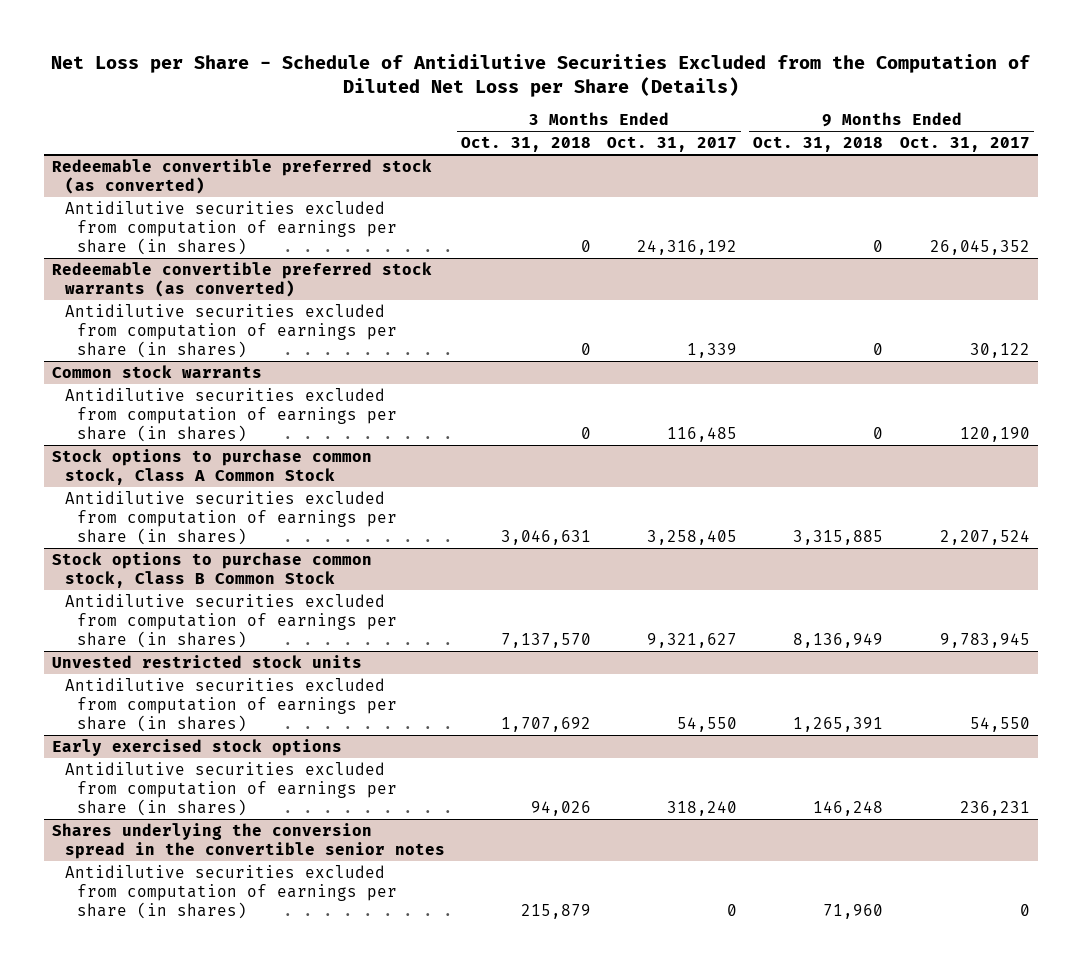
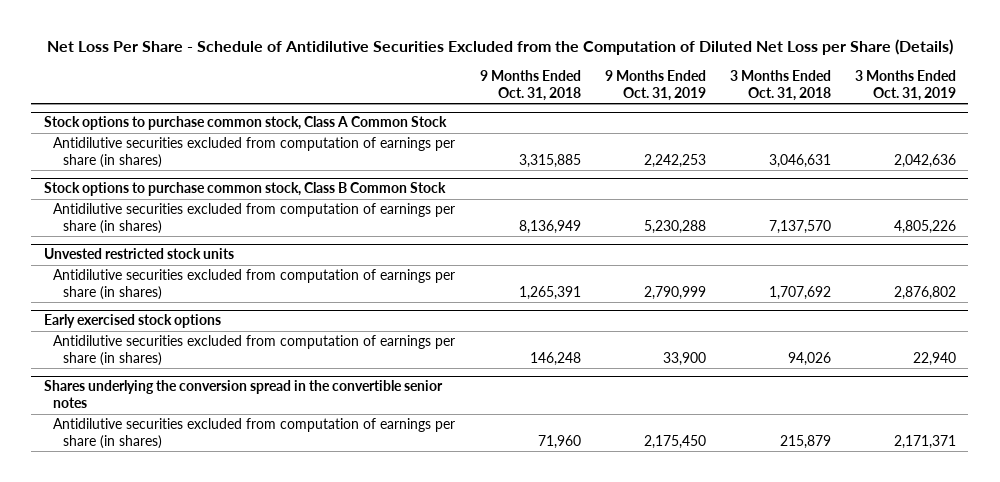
- Net Loss per Share - Schedule of Antidilutive Securities Excluded from the Computation of Diluted Net Loss per Share (Details)
+ Net Loss Per Share - Schedule of Antidilutive Securities Excluded from the Computation of Diluted Net Loss per Share (Details)
- | 3 Months Ended Oct. 31, 2018 | 3 Months Ended Oct. 31, 2017 | 9 Months Ended Oct. 31, 2018 | 9 Months Ended Oct. 31, 2017
+ | 9 Months Ended Oct. 31, 2018 | 9 Months Ended Oct. 31, 2019 | 3 Months Ended Oct. 31, 2018 | 3 Months Ended Oct. 31, 2019
- Redeemable convertible preferred stock (as converted)
- Antidilutive securities excluded from computation of earnings per share (in shares) | 0 | 24,316,192 | 0 | 26,045,352
- Redeemable convertible preferred stock warrants (as converted)
- Antidilutive securities excluded from computation of earnings per share (in shares) | 0 | 1,339 | 0 | 30,122
- Common stock warrants
- Antidilutive securities excluded from computation of earnings per share (in shares) | 0 | 116,485 | 0 | 120,190

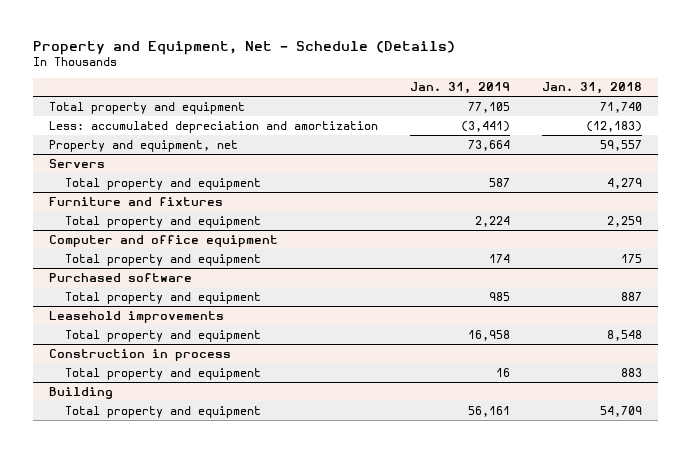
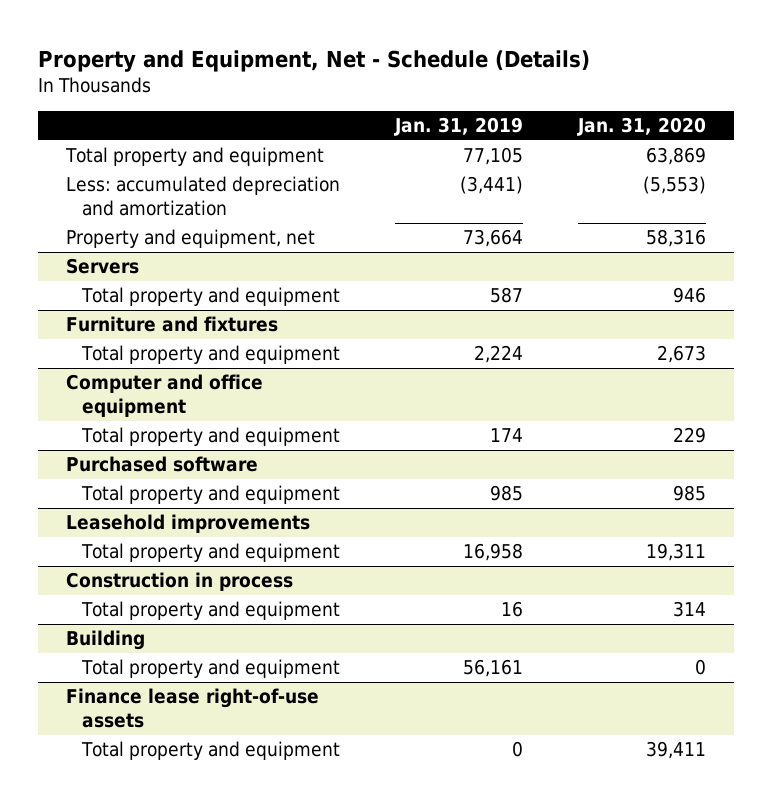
- | Jan. 31, 2019 | Jan. 31, 2018
+ | Jan. 31, 2019 | Jan. 31, 2020
+ Finance lease right-of-use assets
+ Total property and equipment | 0 | 39,411

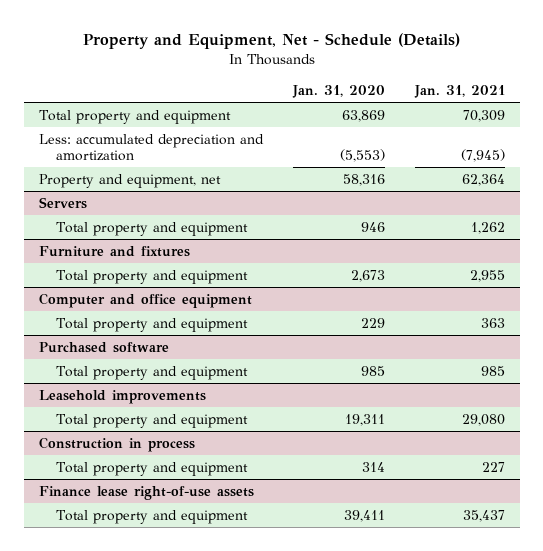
- | Jan. 31, 2019 | Jan. 31, 2020
+ | Jan. 31, 2020 | Jan. 31, 2021
- Building
- Total property and equipment | 56,161 | 0

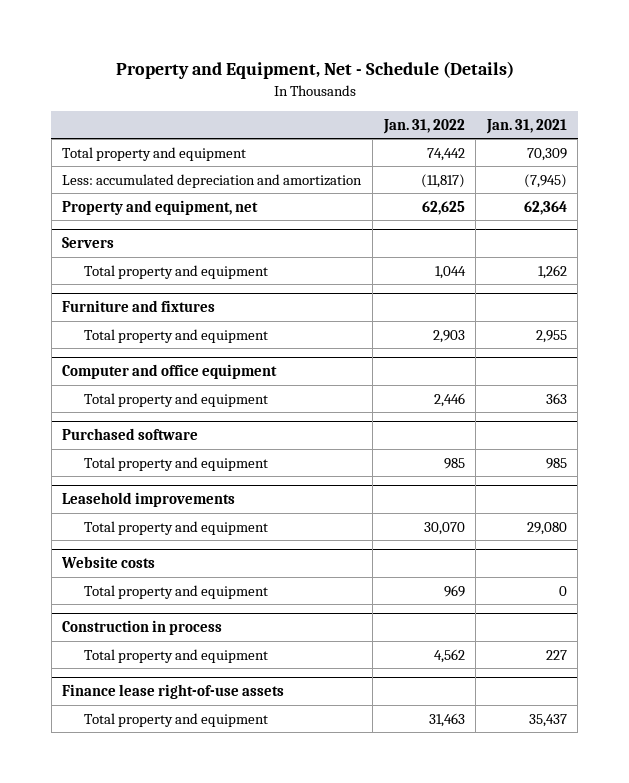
- | Jan. 31, 2020 | Jan. 31, 2021
+ | Jan. 31, 2022 | Jan. 31, 2021
+ Website costs
+ Total property and equipment | 969 | 0

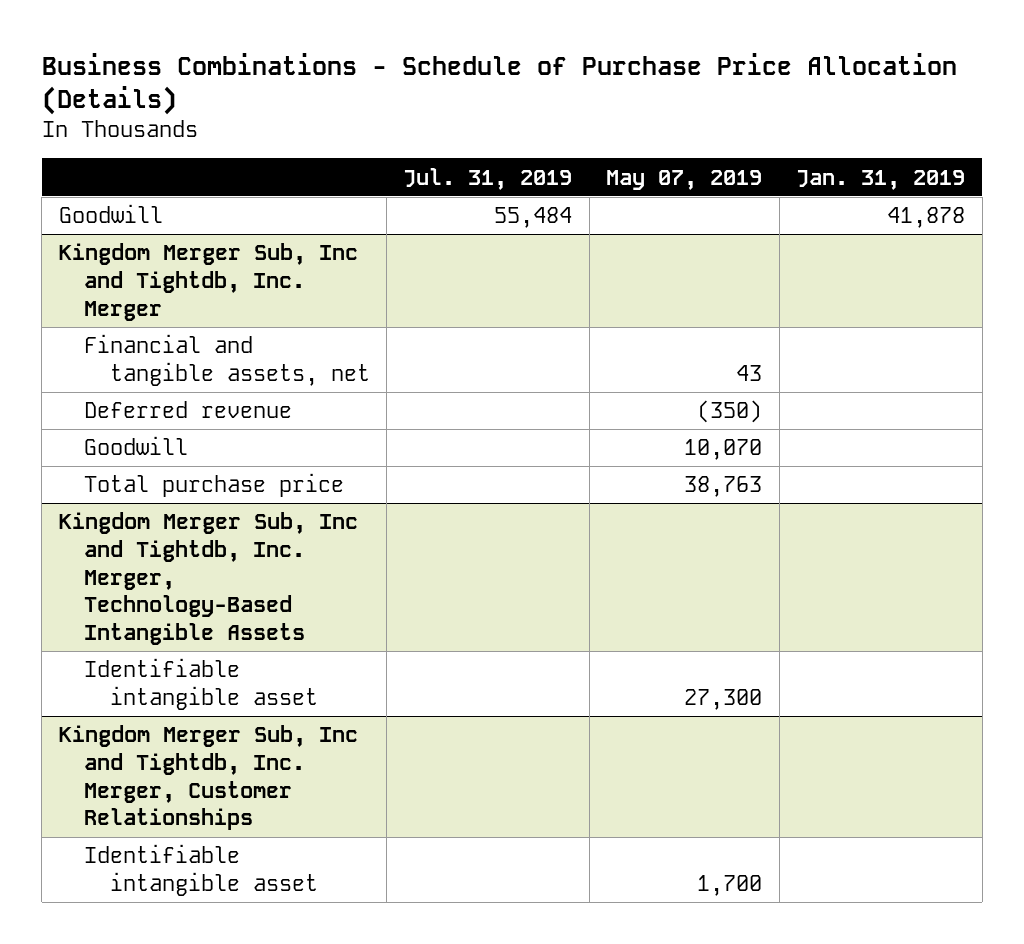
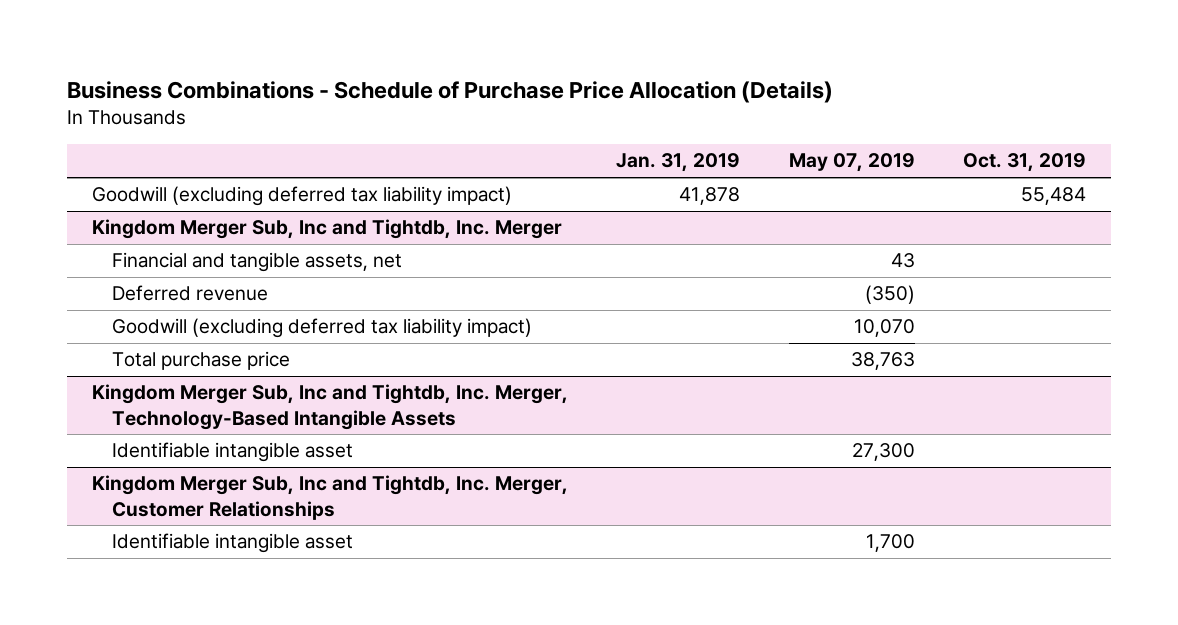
- | Jul. 31, 2019 | May 07, 2019 | Jan. 31, 2019
+ | Jan. 31, 2019 | May 07, 2019 | Oct. 31, 2019
- Goodwill | 55,484 | | 41,878
+ Goodwill (excluding deferred tax liability impact) | 41,878 | | 55,484
@ Kingdom Merger Sub, Inc and Tightdb, Inc. Merger
- Goodwill | | 10,070 |
+ Goodwill (excluding deferred tax liability impact) | | 10,070 |

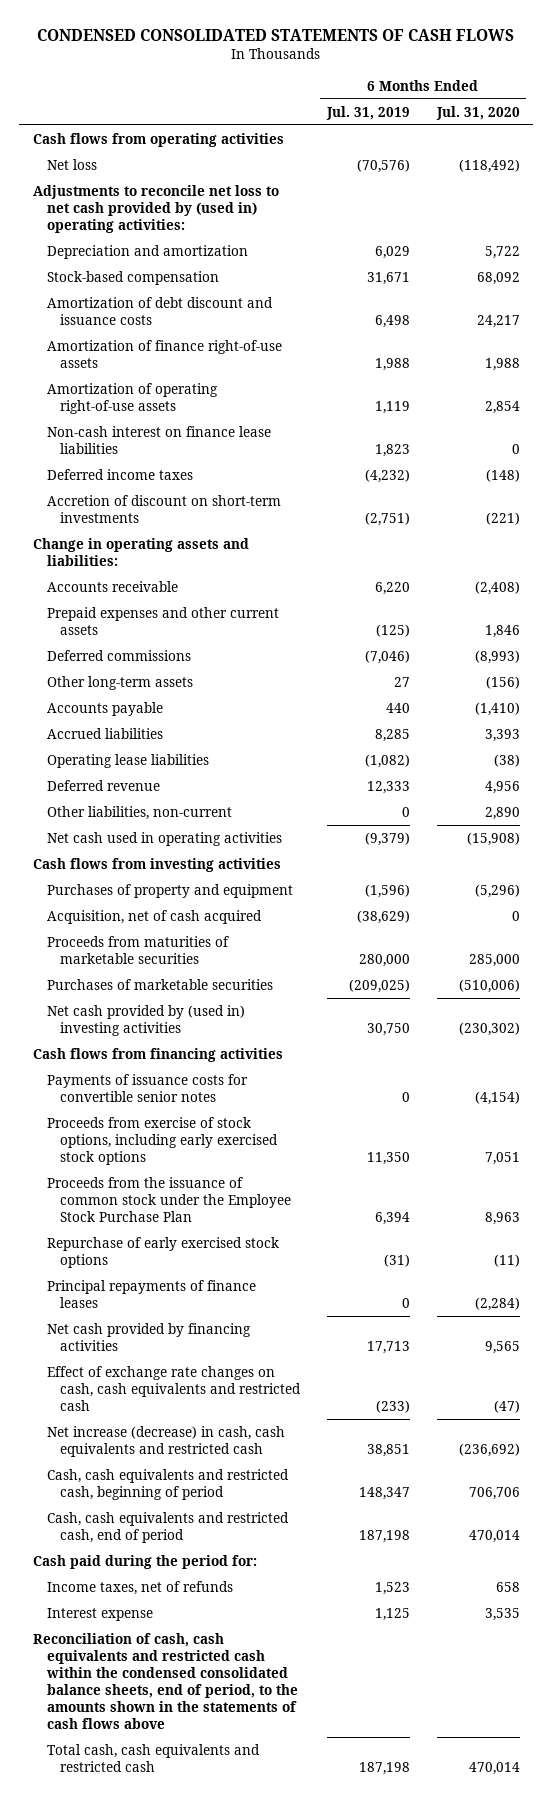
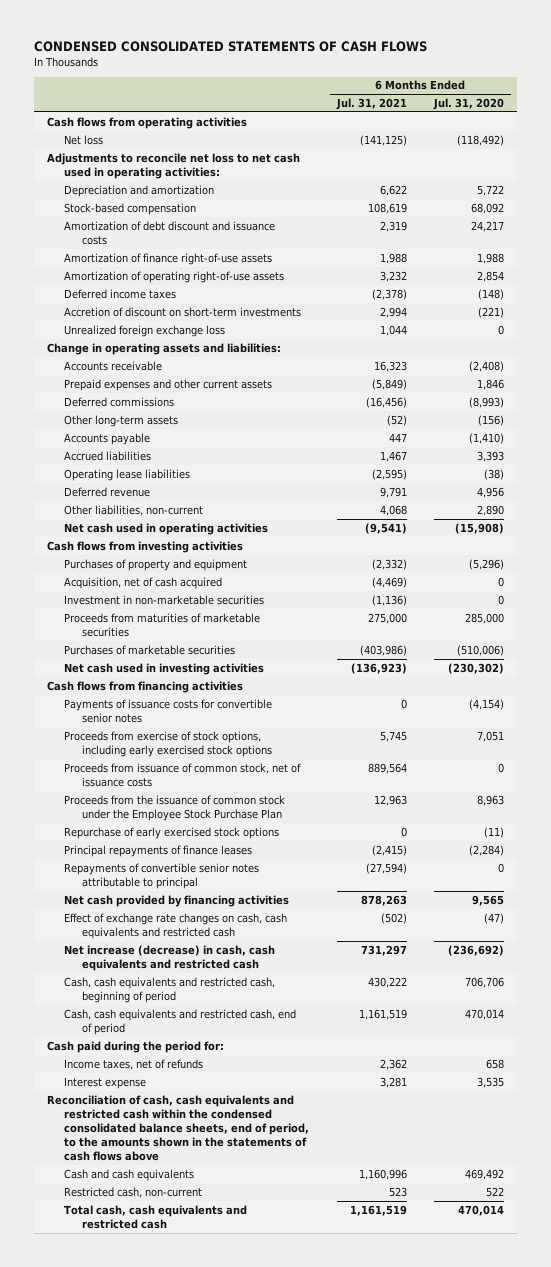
- | 6 Months Ended Jul. 31, 2019 | 6 Months Ended Jul. 31, 2020
+ | 6 Months Ended Jul. 31, 2021 | 6 Months Ended Jul. 31, 2020
- Adjustments to reconcile net loss to net cash provided by (used in) operating activities:
+ Adjustments to reconcile net loss to net cash used in operating activities:
- Non-cash interest on finance lease liabilities | 1,823 | 0
+ Unrealized foreign exchange loss | 1,044 | 0
+ Investment in non-marketable securities | (1,136) | 0
- Net cash provided by (used in) investing activities | 30,750 | (230,302)
+ Net cash used in investing activities | (136,923) | (230,302)
+ Proceeds from issuance of common stock, net of issuance costs | 889,564 | 0
+ Repayments of convertible senior notes attributable to principal | (27,594) | 0
+ Cash and cash equivalents | 1,160,996 | 469,492
+ Restricted cash, non-current | 523 | 522

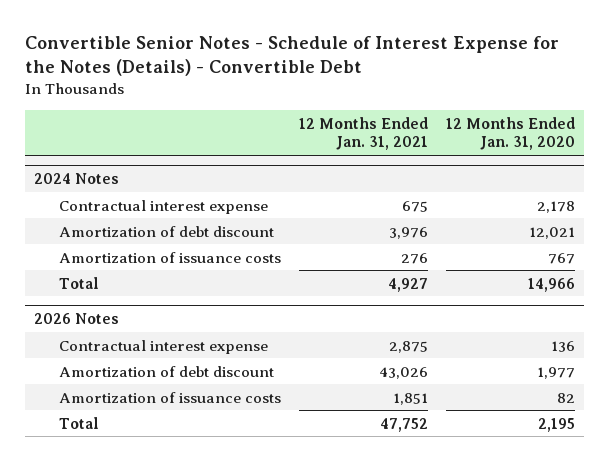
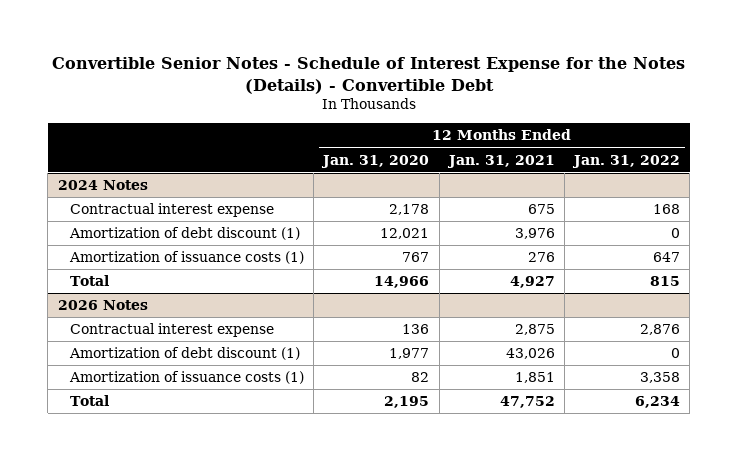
- | 12 Months Ended Jan. 31, 2021 | 12 Months Ended Jan. 31, 2020
+ | 12 Months Ended Jan. 31, 2020 | 12 Months Ended Jan. 31, 2021 | 12 Months Ended Jan. 31, 2022
@ 2024 Notes
- Amortization of debt discount | 3,976 | 12,021
- Amortization of issuance costs | 276 | 767
+ Amortization of debt discount (1) | 12,021 | 3,976 | 0
+ Amortization of issuance costs (1) | 767 | 276 | 647
@ 2026 Notes
- Amortization of debt discount | 43,026 | 1,977
- Amortization of issuance costs | 1,851 | 82
+ Amortization of debt discount (1) | 1,977 | 43,026 | 0
+ Amortization of issuance costs (1) | 82 | 1,851 | 3,358

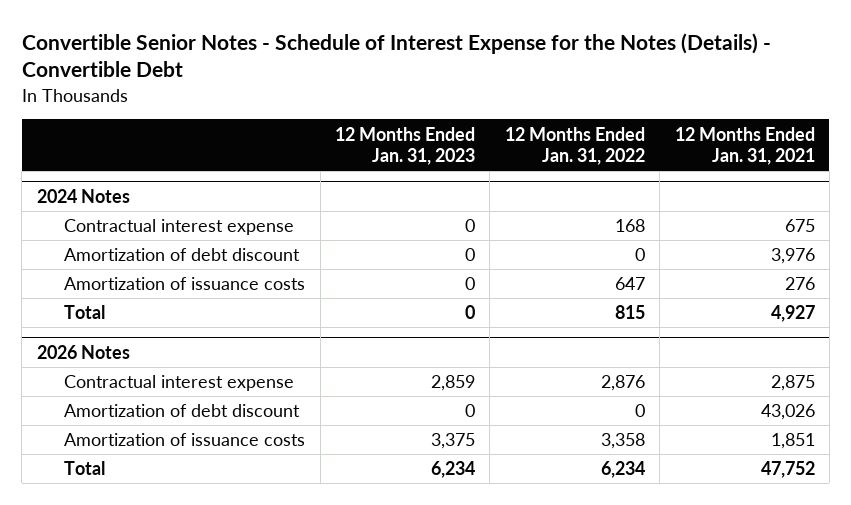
- | 12 Months Ended Jan. 31, 2020 | 12 Months Ended Jan. 31, 2021 | 12 Months Ended Jan. 31, 2022
+ | 12 Months Ended Jan. 31, 2023 | 12 Months Ended Jan. 31, 2022 | 12 Months Ended Jan. 31, 2021
@ 2024 Notes
- Amortization of debt discount (1) | 12,021 | 3,976 | 0
- Amortization of issuance costs (1) | 767 | 276 | 647
+ Amortization of debt discount | 0 | 0 | 3,976
+ Amortization of issuance costs | 0 | 647 | 276
@ 2026 Notes
- Amortization of debt discount (1) | 1,977 | 43,026 | 0
- Amortization of issuance costs (1) | 82 | 1,851 | 3,358
+ Amortization of debt discount | 0 | 0 | 43,026
+ Amortization of issuance costs | 3,375 | 3,358 | 1,851

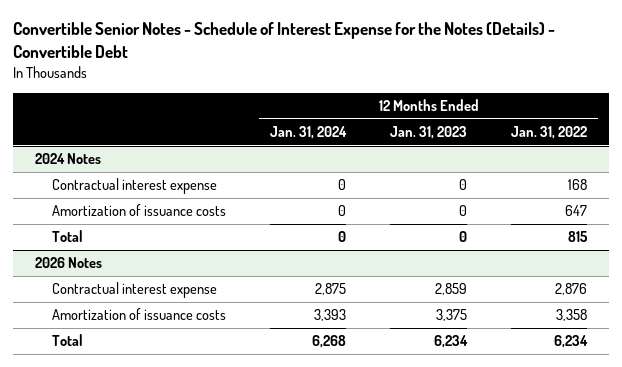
- | 12 Months Ended Jan. 31, 2023 | 12 Months Ended Jan. 31, 2022 | 12 Months Ended Jan. 31, 2021
+ | 12 Months Ended Jan. 31, 2024 | 12 Months Ended Jan. 31, 2023 | 12 Months Ended Jan. 31, 2022
@ 2024 Notes
- Amortization of debt discount | 0 | 0 | 3,976
@ 2026 Notes
- Amortization of debt discount | 0 | 0 | 43,026

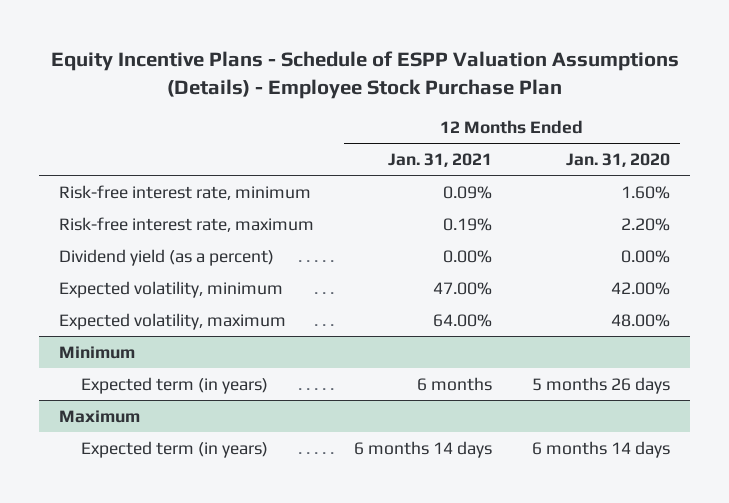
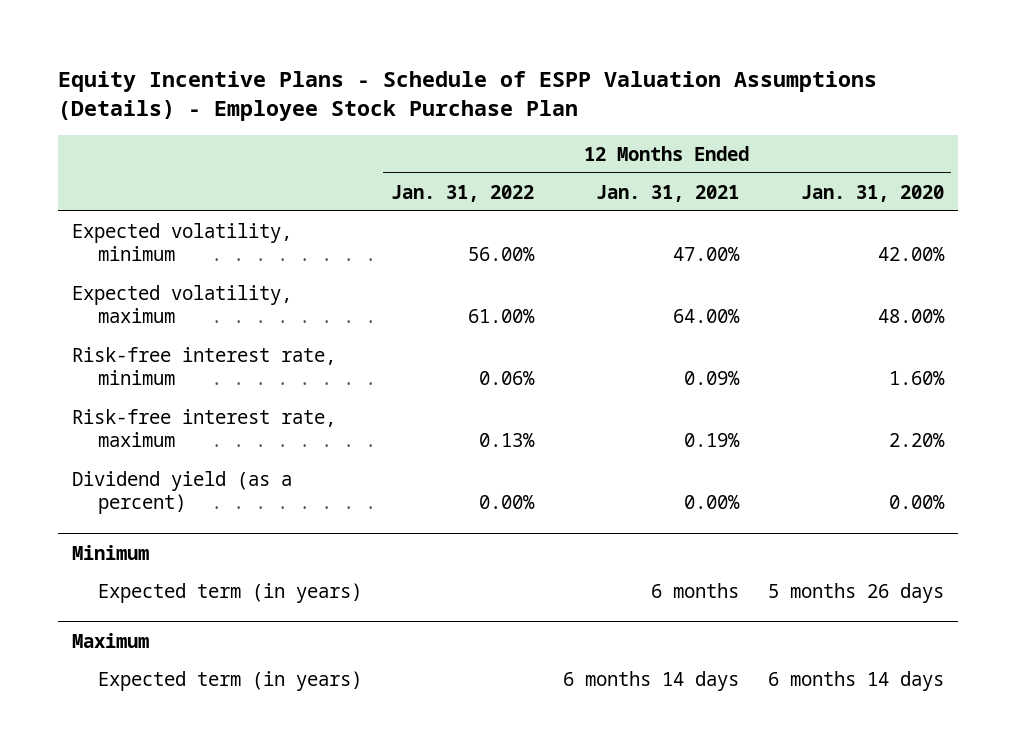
- | 12 Months Ended Jan. 31, 2021 | 12 Months Ended Jan. 31, 2020
+ | 12 Months Ended Jan. 31, 2022 | 12 Months Ended Jan. 31, 2021 | 12 Months Ended Jan. 31, 2020
moved up: Expected volatility, minimum | 56.00% | 47.00% | 42.00%
moved up: Expected volatility, maximum | 61.00% | 64.00% | 48.00%

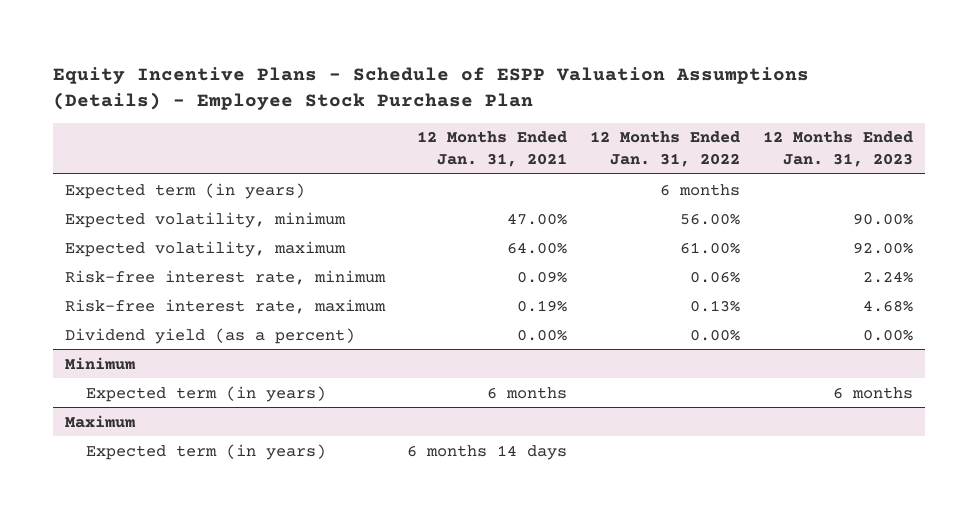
- | 12 Months Ended Jan. 31, 2022 | 12 Months Ended Jan. 31, 2021 | 12 Months Ended Jan. 31, 2020
+ | 12 Months Ended Jan. 31, 2021 | 12 Months Ended Jan. 31, 2022 | 12 Months Ended Jan. 31, 2023
+ Expected term (in years) | | 6 months |

